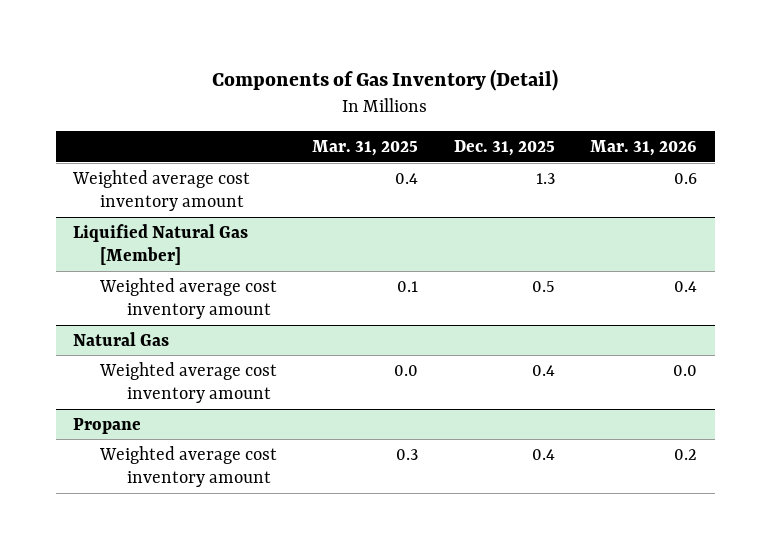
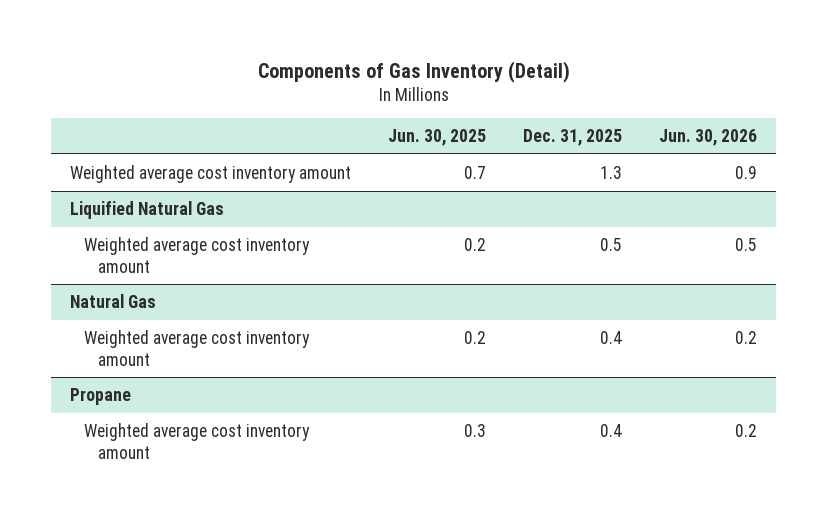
- | Mar. 31, 2025 | Dec. 31, 2025 | Mar. 31, 2026
+ | Jun. 30, 2025 | Dec. 31, 2025 | Jun. 30, 2026
- Liquified Natural Gas [Member]
+ Liquified Natural Gas

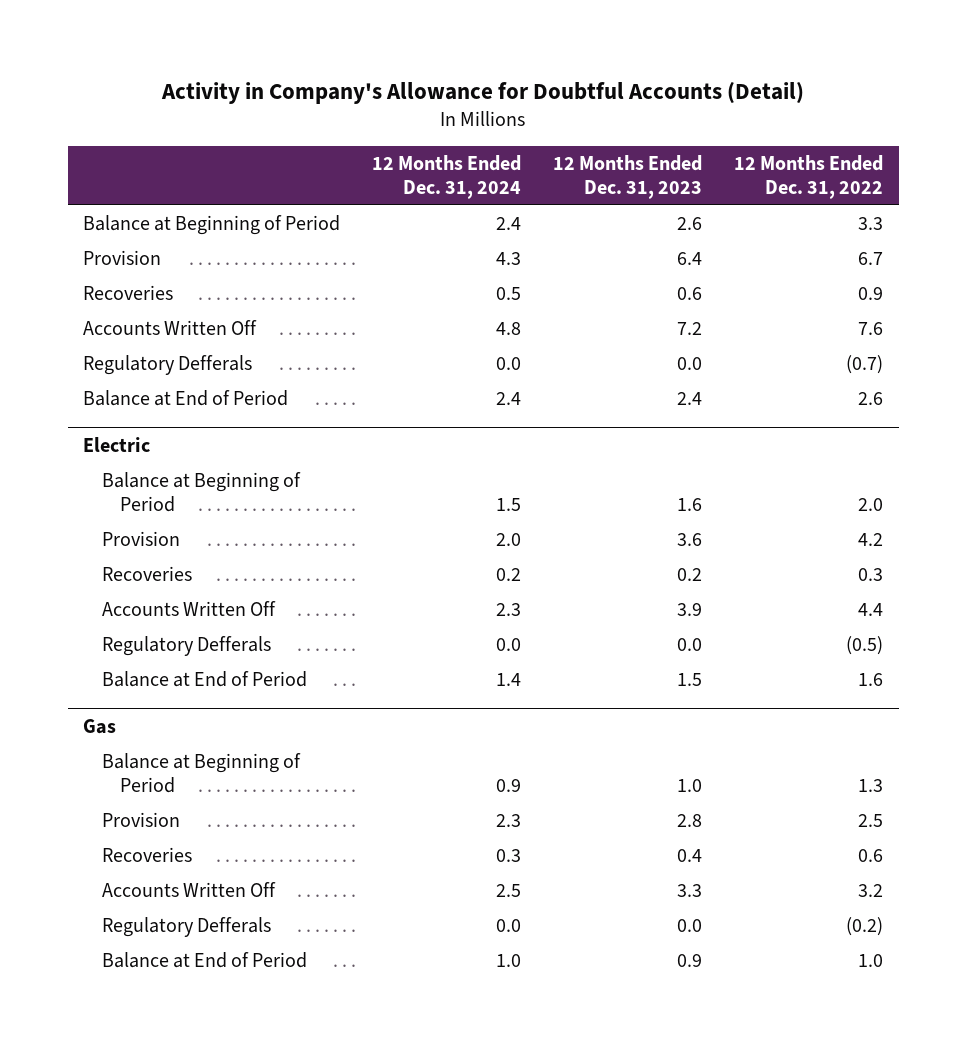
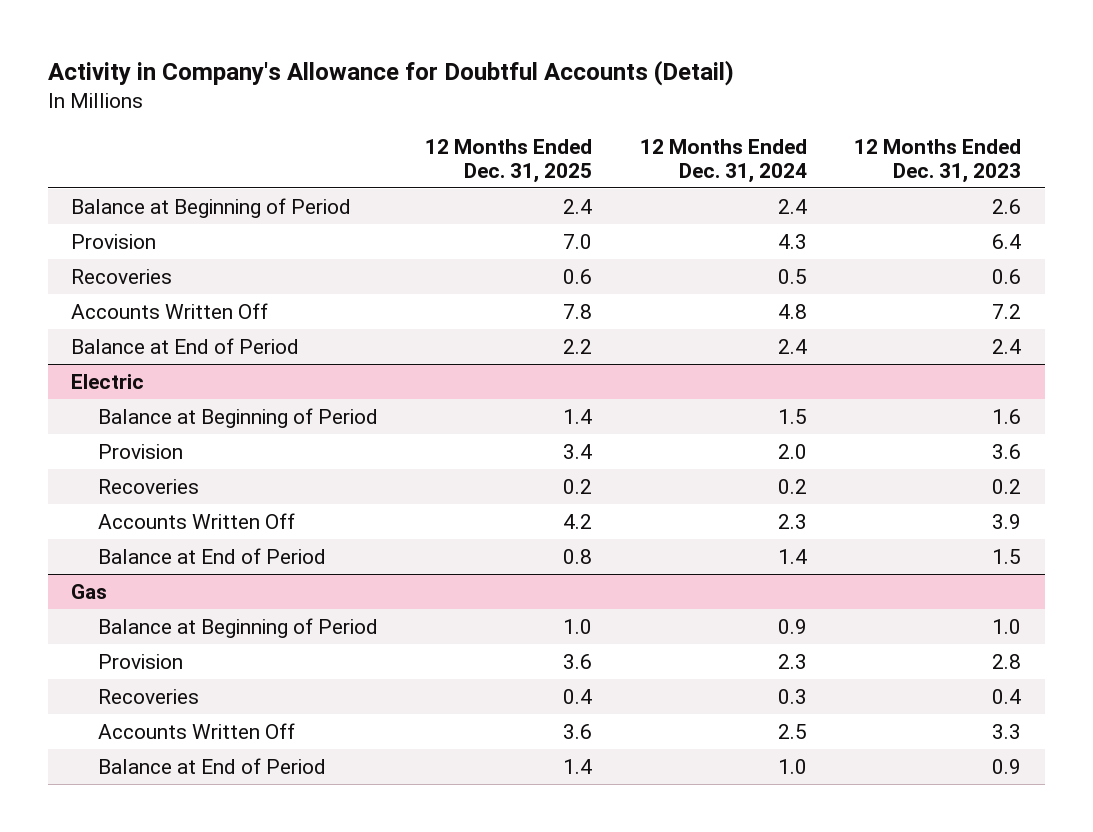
- | 12 Months Ended Dec. 31, 2024 | 12 Months Ended Dec. 31, 2023 | 12 Months Ended Dec. 31, 2022
+ | 12 Months Ended Dec. 31, 2025 | 12 Months Ended Dec. 31, 2024 | 12 Months Ended Dec. 31, 2023
- Regulatory Defferals | 0.0 | 0.0 | (0.7)
@ Electric
- Regulatory Defferals | 0.0 | 0.0 | (0.5)
@ Gas
- Regulatory Defferals | 0.0 | 0.0 | (0.2)

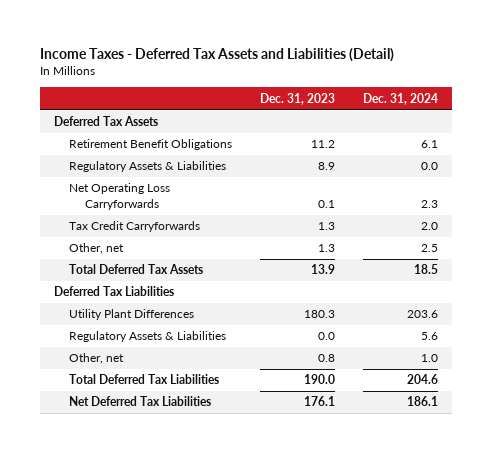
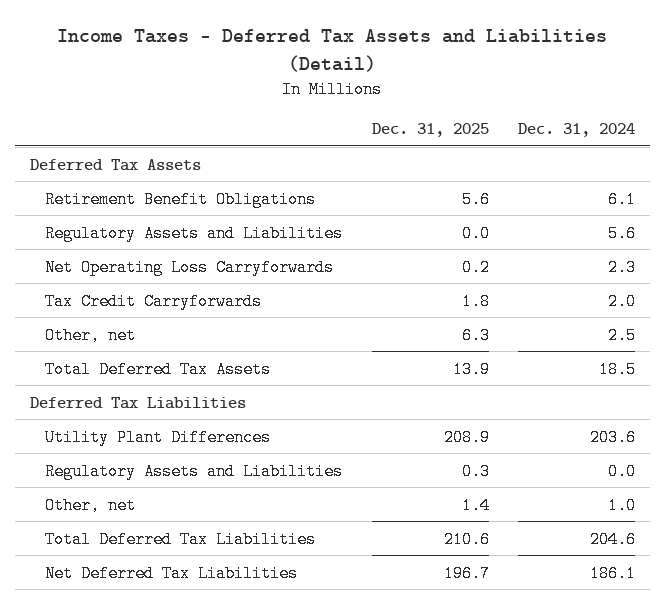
- | Dec. 31, 2023 | Dec. 31, 2024
+ | Dec. 31, 2025 | Dec. 31, 2024
- Regulatory Assets & Liabilities | 8.9 | 0.0
+ Regulatory Assets and Liabilities | 0.0 | 5.6
- Regulatory Assets & Liabilities | 0.0 | 5.6
+ Regulatory Assets and Liabilities | 0.3 | 0.0

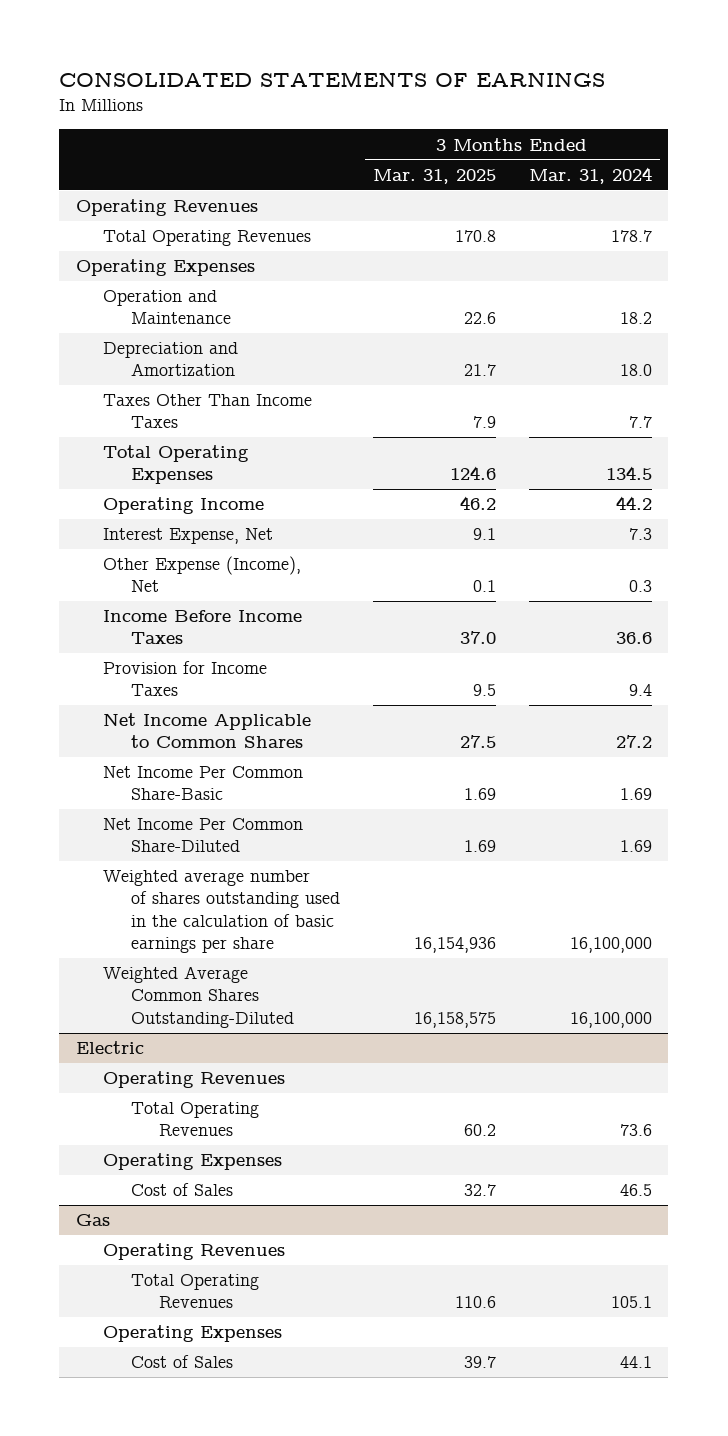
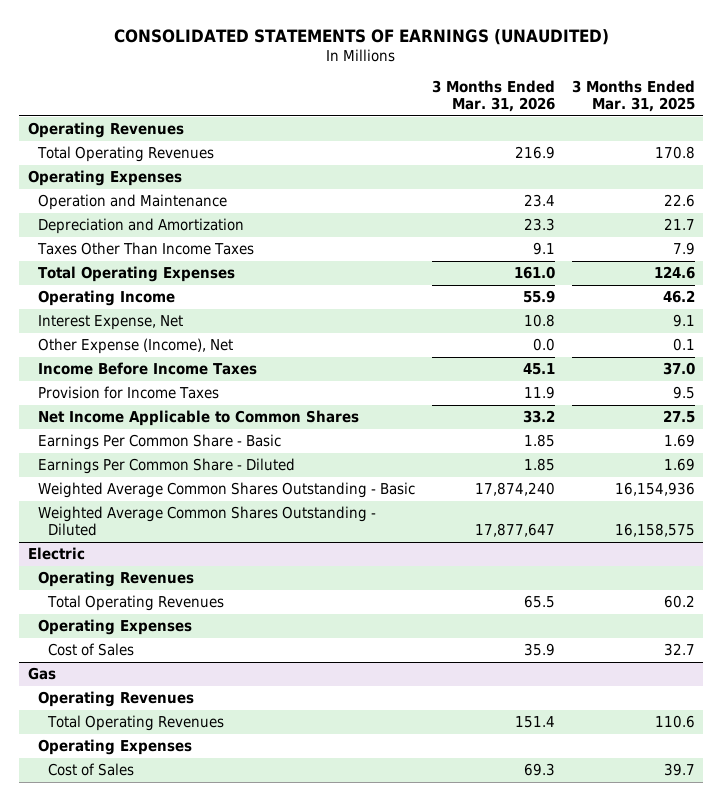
- CONSOLIDATED STATEMENTS OF EARNINGS
+ CONSOLIDATED STATEMENTS OF EARNINGS (UNAUDITED)
- | 3 Months Ended Mar. 31, 2025 | 3 Months Ended Mar. 31, 2024
+ | 3 Months Ended Mar. 31, 2026 | 3 Months Ended Mar. 31, 2025
- Net Income Per Common Share-Basic | 1.69 | 1.69
- Net Income Per Common Share-Diluted | 1.69 | 1.69
- Weighted average number of shares outstanding used in the calculation of basic earnings per share | 16,154,936 | 16,100,000
- Weighted Average Common Shares Outstanding-Diluted | 16,158,575 | 16,100,000
+ Earnings Per Common Share - Basic | 1.85 | 1.69
+ Earnings Per Common Share - Diluted | 1.85 | 1.69
+ Weighted Average Common Shares Outstanding - Basic | 17,874,240 | 16,154,936
+ Weighted Average Common Shares Outstanding - Diluted | 17,877,647 | 16,158,575

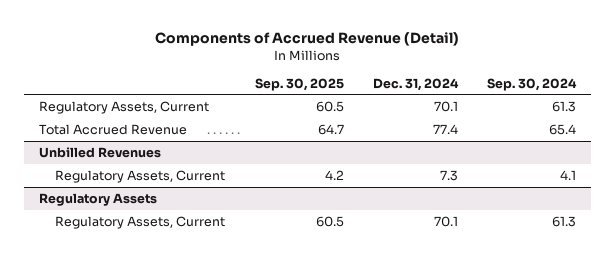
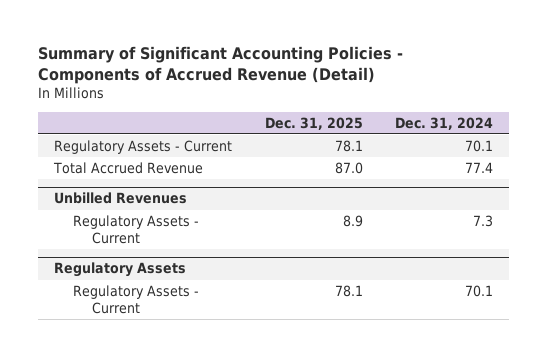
- Components of Accrued Revenue (Detail)
+ Summary of Significant Accounting Policies - Components of Accrued Revenue (Detail)
- | Sep. 30, 2025 | Dec. 31, 2024 | Sep. 30, 2024
+ | Dec. 31, 2025 | Dec. 31, 2024
- Regulatory Assets, Current | 60.5 | 70.1 | 61.3
+ Regulatory Assets - Current | 78.1 | 70.1
@ Unbilled Revenues
- Regulatory Assets, Current | 4.2 | 7.3 | 4.1
+ Regulatory Assets - Current | 8.9 | 7.3
@ Regulatory Assets
- Regulatory Assets, Current | 60.5 | 70.1 | 61.3
+ Regulatory Assets - Current | 78.1 | 70.1

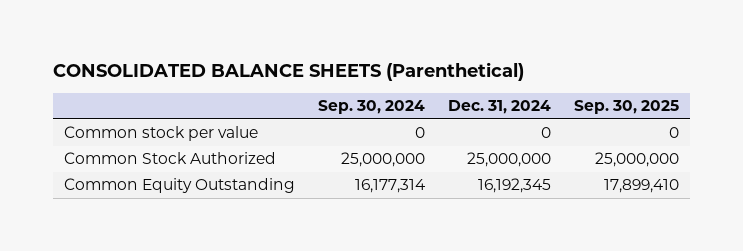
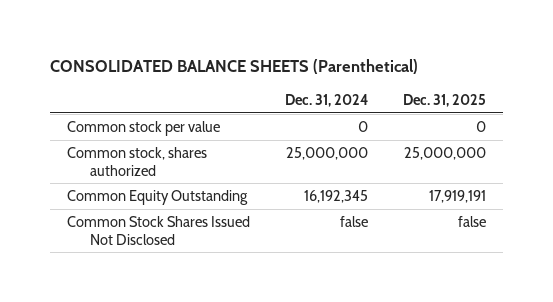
- | Sep. 30, 2024 | Dec. 31, 2024 | Sep. 30, 2025
+ | Dec. 31, 2024 | Dec. 31, 2025
- Common Stock Authorized | 25,000,000 | 25,000,000 | 25,000,000
+ Common stock, shares authorized | 25,000,000 | 25,000,000
+ Common Stock Shares Issued Not Disclosed | false | false

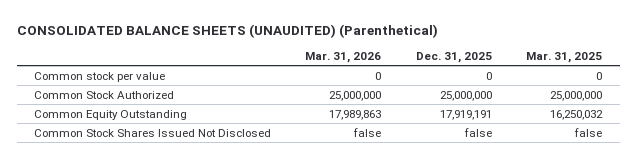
- CONSOLIDATED BALANCE SHEETS (Parenthetical)
+ CONSOLIDATED BALANCE SHEETS (UNAUDITED) (Parenthetical)
- | Dec. 31, 2024 | Dec. 31, 2025
+ | Mar. 31, 2026 | Dec. 31, 2025 | Mar. 31, 2025
- Common stock, shares authorized | 25,000,000 | 25,000,000
+ Common Stock Authorized | 25,000,000 | 25,000,000 | 25,000,000

